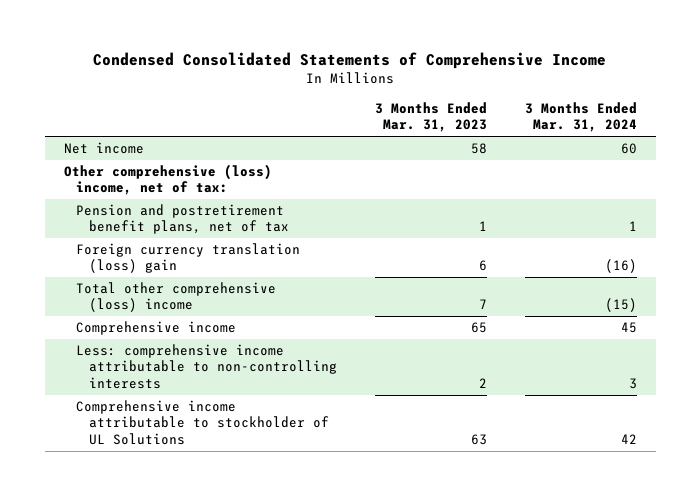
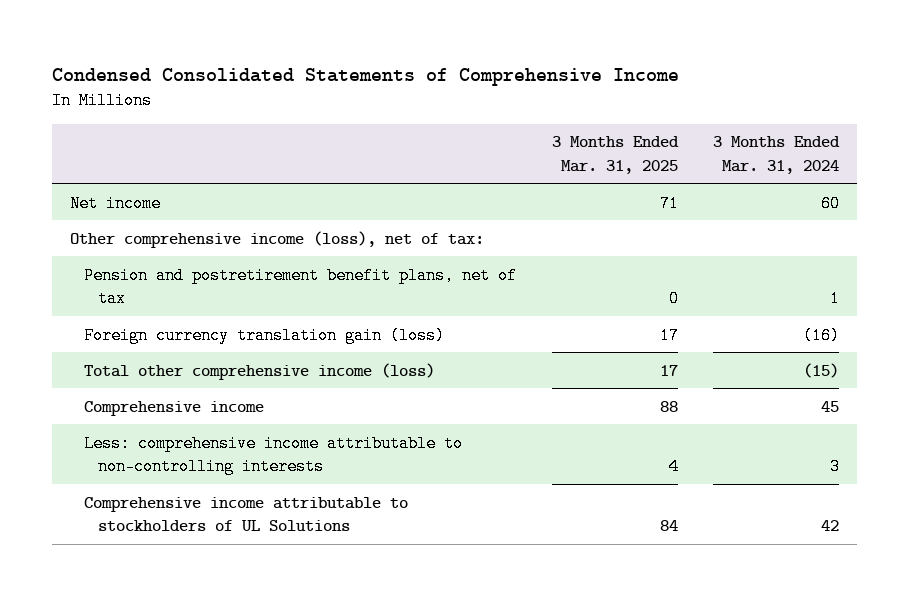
- | 3 Months Ended Mar. 31, 2023 | 3 Months Ended Mar. 31, 2024
+ | 3 Months Ended Mar. 31, 2025 | 3 Months Ended Mar. 31, 2024
- Other comprehensive (loss) income, net of tax:
+ Other comprehensive income (loss), net of tax:
- Foreign currency translation (loss) gain | 6 | (16)
- Total other comprehensive (loss) income | 7 | (15)
+ Foreign currency translation gain (loss) | 17 | (16)
+ Total other comprehensive income (loss) | 17 | (15)
- Comprehensive income attributable to stockholder of UL Solutions | 63 | 42
+ Comprehensive income attributable to stockholders of UL Solutions | 84 | 42

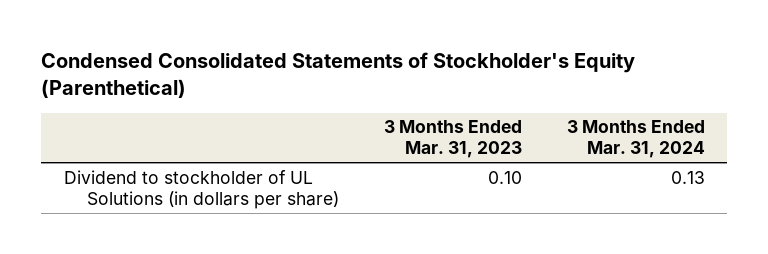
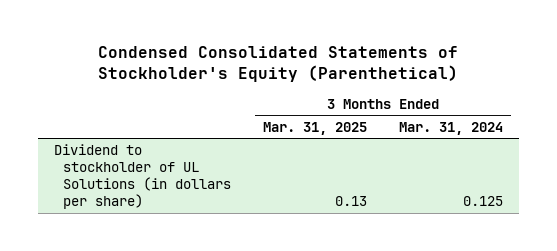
- | 3 Months Ended Mar. 31, 2023 | 3 Months Ended Mar. 31, 2024
+ | 3 Months Ended Mar. 31, 2025 | 3 Months Ended Mar. 31, 2024
- Dividend to stockholder of UL Solutions (in dollars per share) | 0.10 | 0.13
+ Dividend to stockholder of UL Solutions (in dollars per share) | 0.13 | 0.125

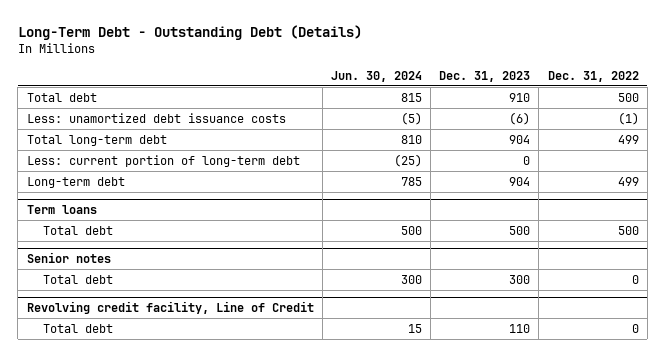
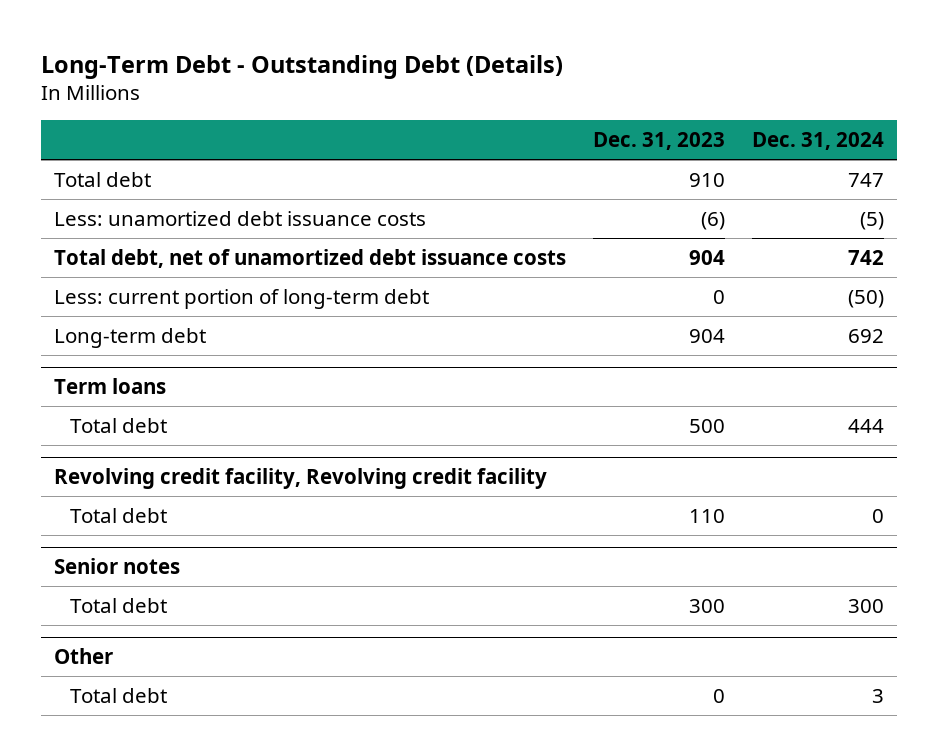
- | Jun. 30, 2024 | Dec. 31, 2023 | Dec. 31, 2022
+ | Dec. 31, 2023 | Dec. 31, 2024
- Total long-term debt | 810 | 904 | 499
+ Total debt, net of unamortized debt issuance costs | 904 | 742
+ Revolving credit facility, Revolving credit facility
+ Total debt | 110 | 0
- Revolving credit facility, Line of Credit
- Total debt | 15 | 110 | 0
+ Other
+ Total debt | 0 | 3

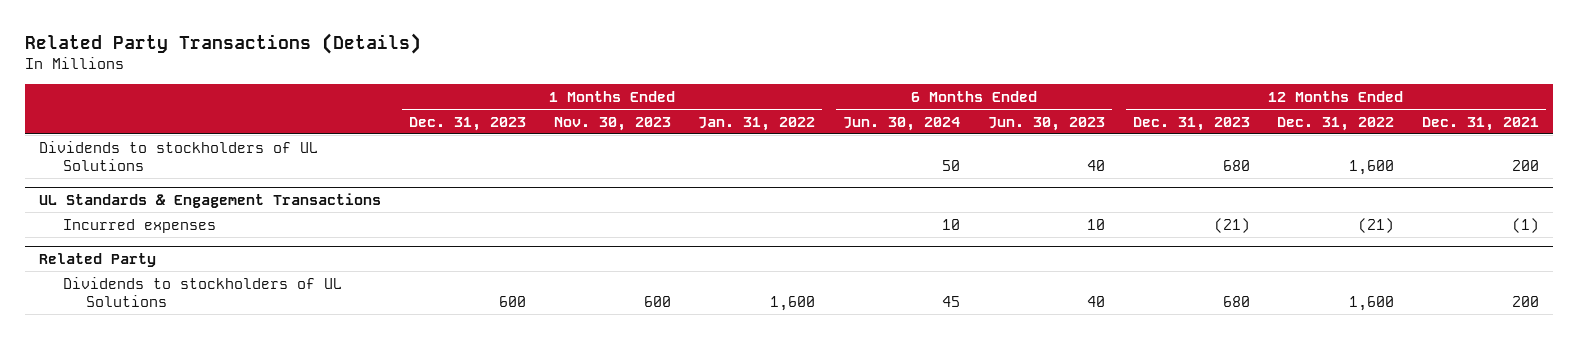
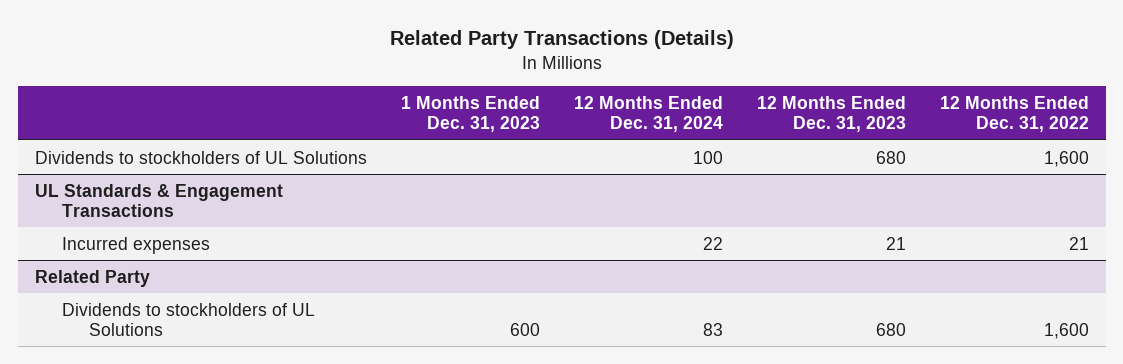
- | 1 Months Ended Dec. 31, 2023 | 1 Months Ended Nov. 30, 2023 | 1 Months Ended Jan. 31, 2022 | 6 Months Ended Jun. 30, 2024 | 6 Months Ended Jun. 30, 2023 | 12 Months Ended Dec. 31, 2023 | 12 Months Ended Dec. 31, 2022 | 12 Months Ended Dec. 31, 2021
+ | 1 Months Ended Dec. 31, 2023 | 12 Months Ended Dec. 31, 2024 | 12 Months Ended Dec. 31, 2023 | 12 Months Ended Dec. 31, 2022
@ UL Standards & Engagement Transactions
- Incurred expenses | | | | 10 | 10 | (21) | (21) | (1)
+ Incurred expenses | | 22 | 21 | 21

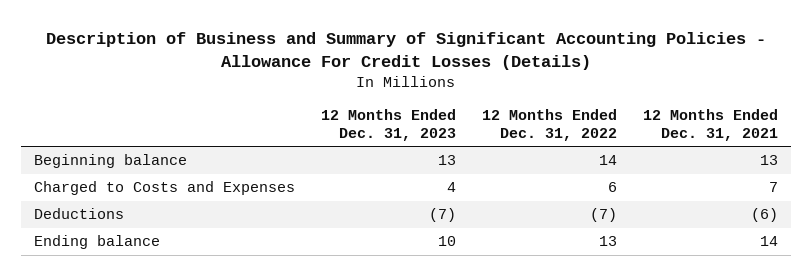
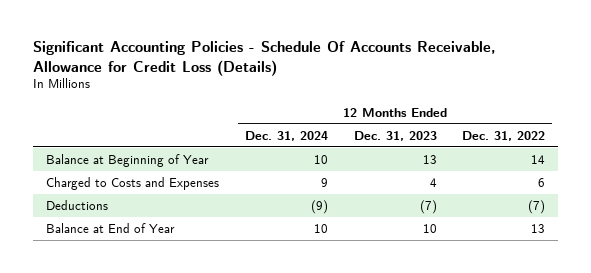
- Description of Business and Summary of Significant Accounting Policies - Allowance For Credit Losses (Details)
+ Significant Accounting Policies - Schedule Of Accounts Receivable, Allowance for Credit Loss (Details)
- | 12 Months Ended Dec. 31, 2023 | 12 Months Ended Dec. 31, 2022 | 12 Months Ended Dec. 31, 2021
+ | 12 Months Ended Dec. 31, 2024 | 12 Months Ended Dec. 31, 2023 | 12 Months Ended Dec. 31, 2022
- Beginning balance | 13 | 14 | 13
+ Balance at Beginning of Year | 10 | 13 | 14
- Ending balance | 10 | 13 | 14
+ Balance at End of Year | 10 | 10 | 13

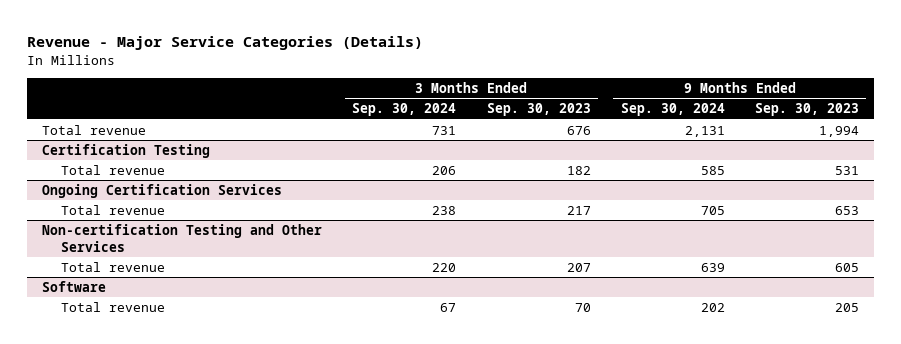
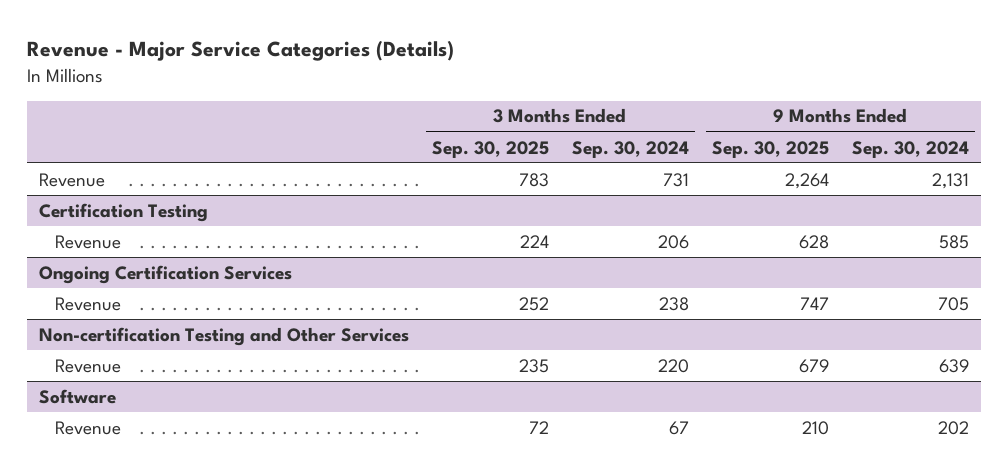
- | 3 Months Ended Sep. 30, 2024 | 3 Months Ended Sep. 30, 2023 | 9 Months Ended Sep. 30, 2024 | 9 Months Ended Sep. 30, 2023
+ | 3 Months Ended Sep. 30, 2025 | 3 Months Ended Sep. 30, 2024 | 9 Months Ended Sep. 30, 2025 | 9 Months Ended Sep. 30, 2024
- Total revenue | 731 | 676 | 2,131 | 1,994
+ Revenue | 783 | 731 | 2,264 | 2,131
@ Certification Testing
- Total revenue | 206 | 182 | 585 | 531
+ Revenue | 224 | 206 | 628 | 585
@ Ongoing Certification Services
- Total revenue | 238 | 217 | 705 | 653
+ Revenue | 252 | 238 | 747 | 705
@ Non-certification Testing and Other Services
- Total revenue | 220 | 207 | 639 | 605
+ Revenue | 235 | 220 | 679 | 639
@ Software
- Total revenue | 67 | 70 | 202 | 205
+ Revenue | 72 | 67 | 210 | 202

